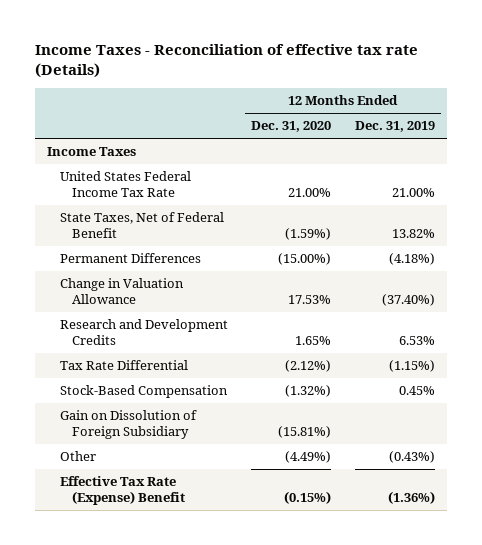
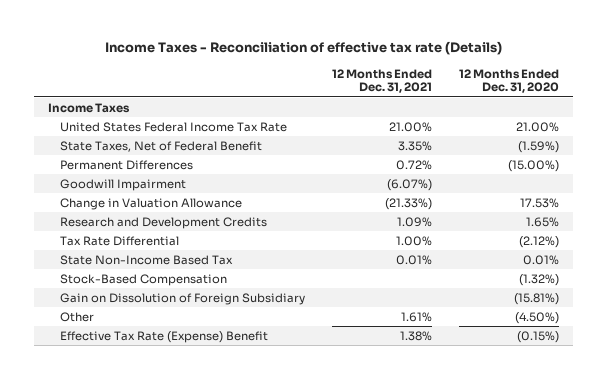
- | 12 Months Ended Dec. 31, 2020 | 12 Months Ended Dec. 31, 2019
+ | 12 Months Ended Dec. 31, 2021 | 12 Months Ended Dec. 31, 2020
+ Goodwill Impairment | (6.07%) |
+ State Non-Income Based Tax | 0.01% | 0.01%
- Other | (4.49%) | (0.43%)
+ Other | 1.61% | (4.50%)

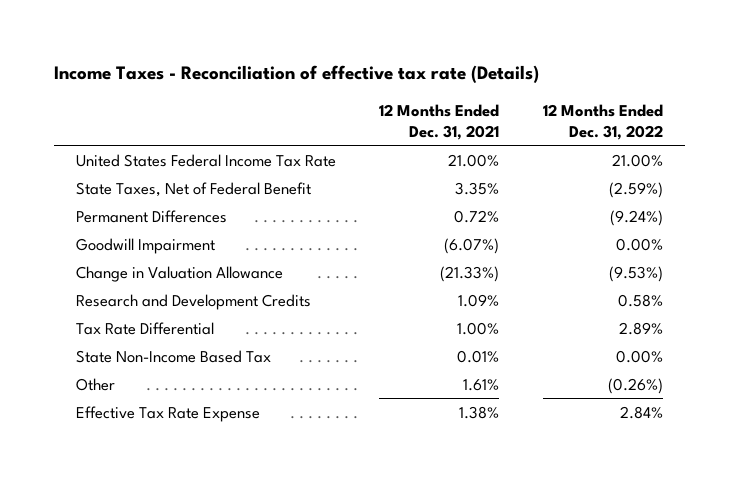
- | 12 Months Ended Dec. 31, 2021 | 12 Months Ended Dec. 31, 2020
+ | 12 Months Ended Dec. 31, 2021 | 12 Months Ended Dec. 31, 2022
- Income Taxes
- Stock-Based Compensation | | (1.32%)
- Gain on Dissolution of Foreign Subsidiary | | (15.81%)
- Effective Tax Rate (Expense) Benefit | 1.38% | (0.15%)
+ Effective Tax Rate Expense | 1.38% | 2.84%

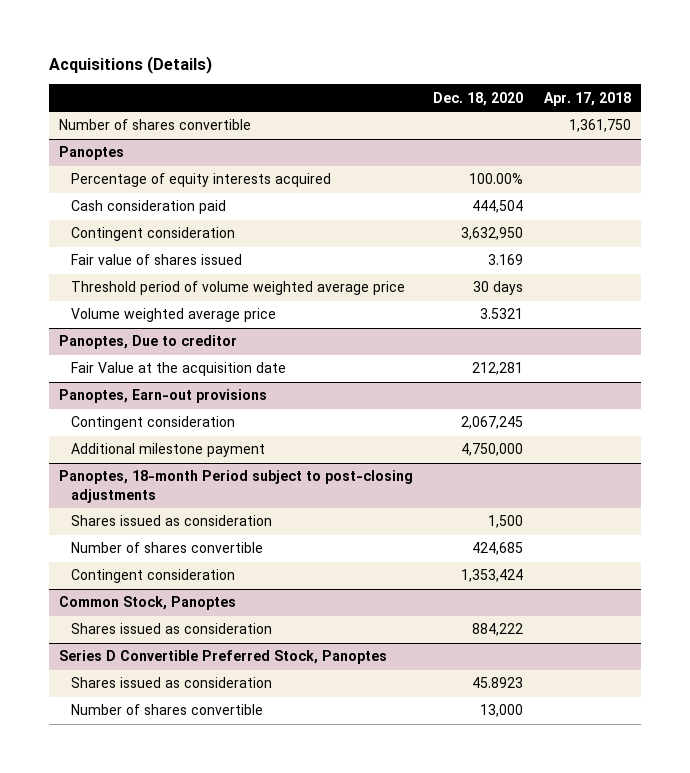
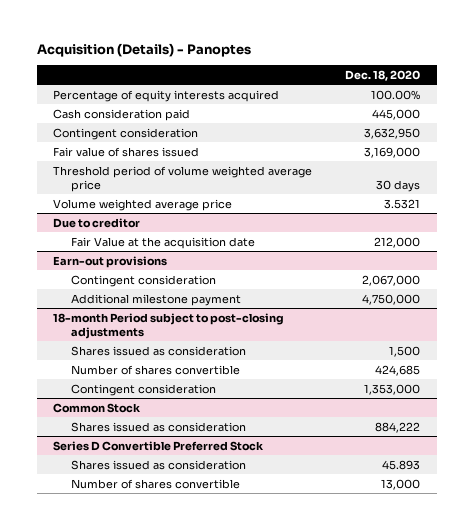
- Acquisitions (Details)
+ Acquisition (Details) - Panoptes
- | Dec. 18, 2020 | Apr. 17, 2018
+ | Dec. 18, 2020
- Number of shares convertible | | 1,361,750
- Panoptes
- Cash consideration paid | 444,504 |
+ Cash consideration paid | 445,000
- Fair value of shares issued | 3.169 |
+ Fair value of shares issued | 3,169,000
- Panoptes, Due to creditor
- Fair Value at the acquisition date | 212,281 |
- Panoptes, Earn-out provisions
- Contingent consideration | 2,067,245 |
+ Due to creditor
+ Fair Value at the acquisition date | 212,000
+ Earn-out provisions
+ Contingent consideration | 2,067,000
- Panoptes, 18-month Period subject to post-closing adjustments
+ 18-month Period subject to post-closing adjustments
- Contingent consideration | 1,353,424 |
- Common Stock, Panoptes
+ Contingent consideration | 1,353,000
+ Common Stock
- Series D Convertible Preferred Stock, Panoptes
- Shares issued as consideration | 45.8923 |
+ Series D Convertible Preferred Stock
+ Shares issued as consideration | 45.893

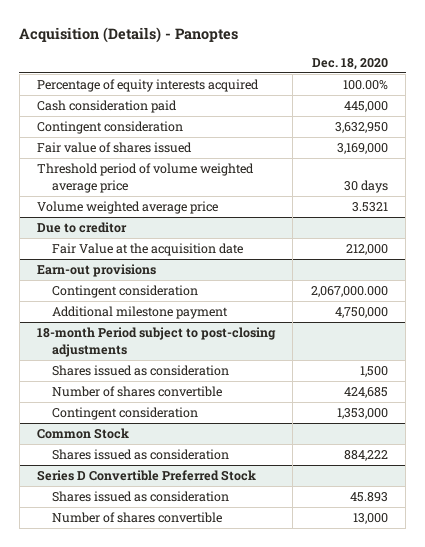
@ Earn-out provisions
- Contingent consideration | 2,067,000
+ Contingent consideration | 2,067,000.000

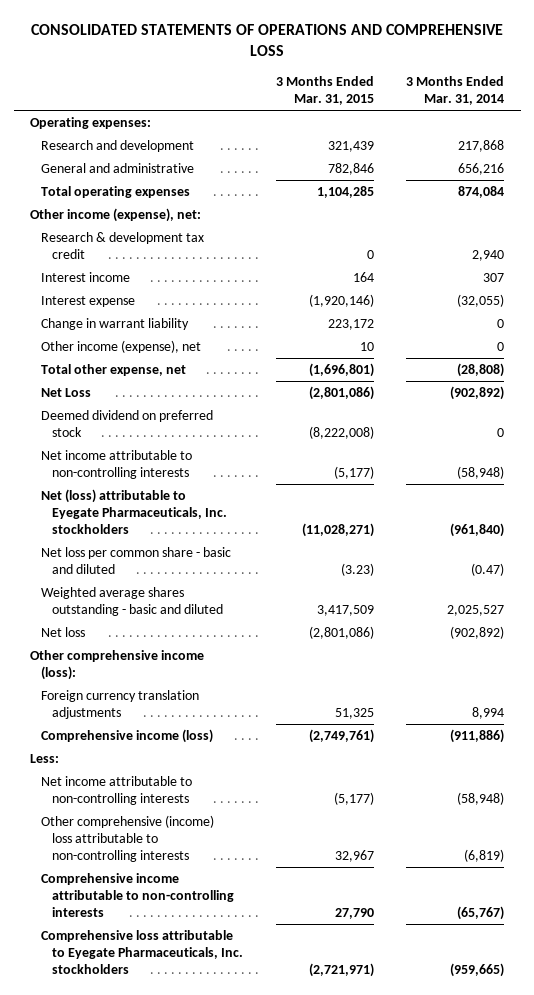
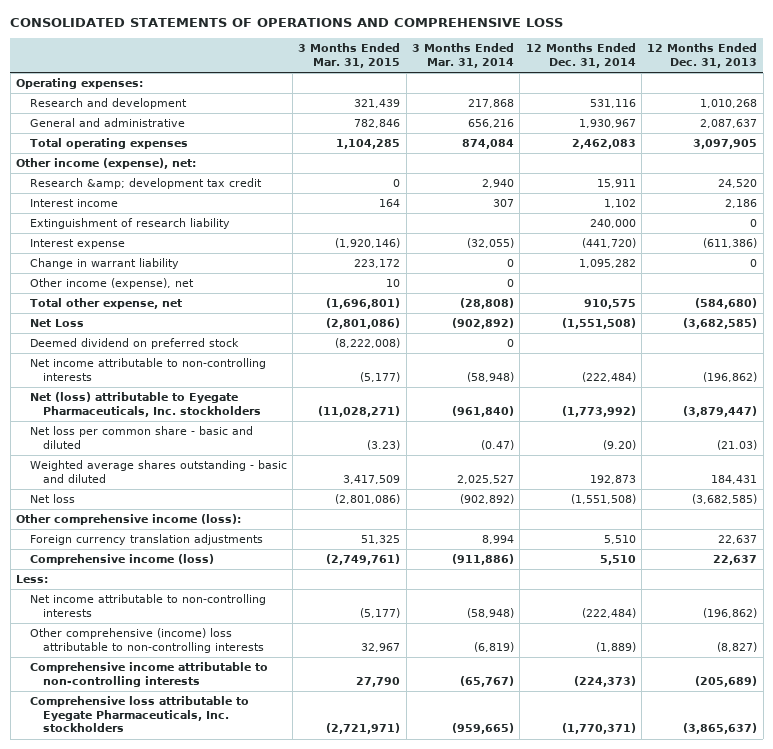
- | 3 Months Ended Mar. 31, 2015 | 3 Months Ended Mar. 31, 2014
+ | 3 Months Ended Mar. 31, 2015 | 3 Months Ended Mar. 31, 2014 | 12 Months Ended Dec. 31, 2014 | 12 Months Ended Dec. 31, 2013
- Research & development tax credit | 0 | 2,940
+ Research &amp; development tax credit | 0 | 2,940 | 15,911 | 24,520
+ Extinguishment of research liability | | | 240,000 | 0

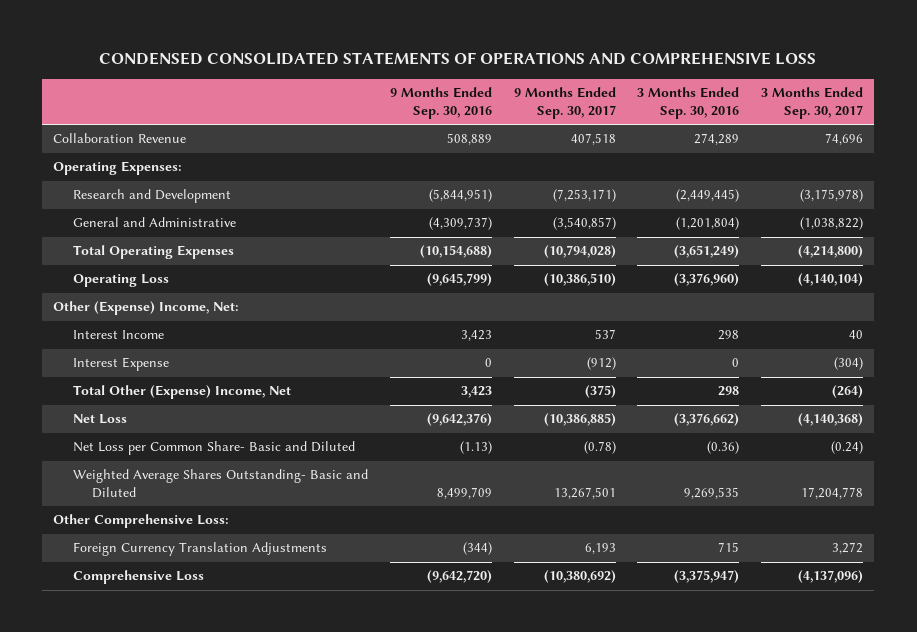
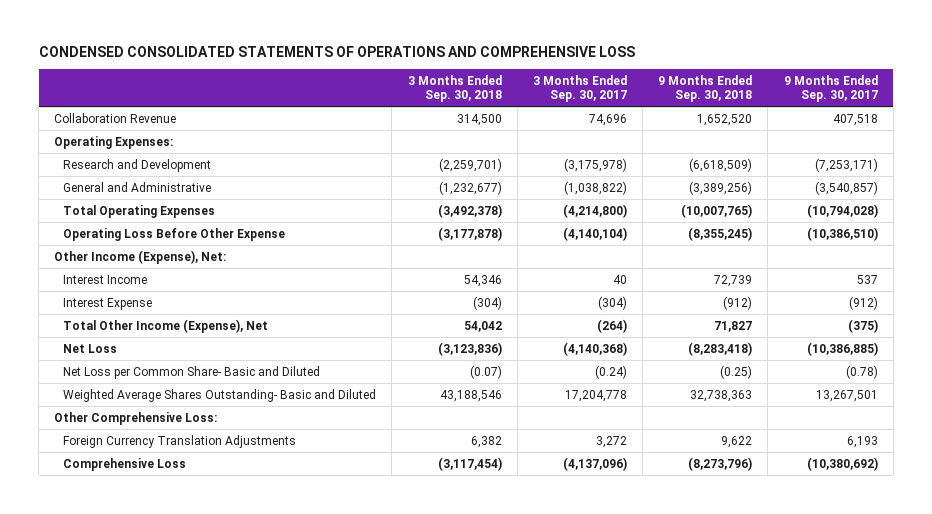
- | 9 Months Ended Sep. 30, 2016 | 9 Months Ended Sep. 30, 2017 | 3 Months Ended Sep. 30, 2016 | 3 Months Ended Sep. 30, 2017
+ | 3 Months Ended Sep. 30, 2018 | 3 Months Ended Sep. 30, 2017 | 9 Months Ended Sep. 30, 2018 | 9 Months Ended Sep. 30, 2017
- Operating Loss | (9,645,799) | (10,386,510) | (3,376,960) | (4,140,104)
- Other (Expense) Income, Net:
+ Operating Loss Before Other Expense | (3,177,878) | (4,140,104) | (8,355,245) | (10,386,510)
+ Other Income (Expense), Net:
- Total Other (Expense) Income, Net | 3,423 | (375) | 298 | (264)
+ Total Other Income (Expense), Net | 54,042 | (264) | 71,827 | (375)

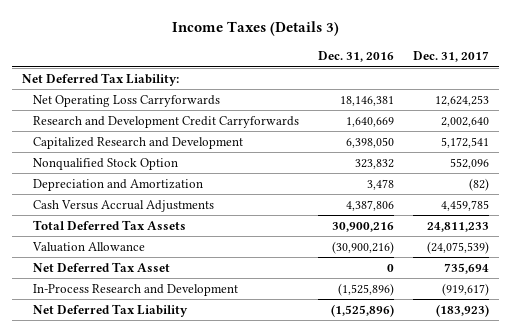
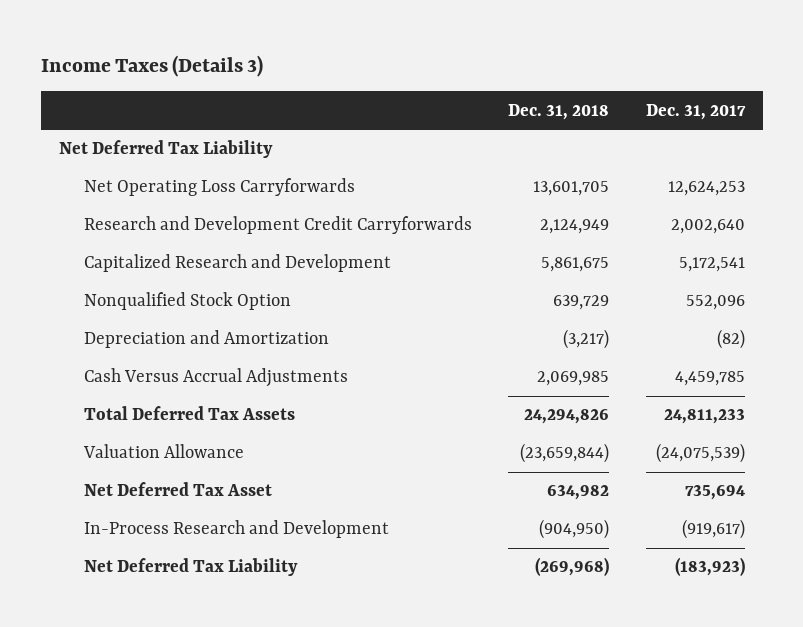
- | Dec. 31, 2016 | Dec. 31, 2017
+ | Dec. 31, 2018 | Dec. 31, 2017
- Net Deferred Tax Liability:
+ Net Deferred Tax Liability

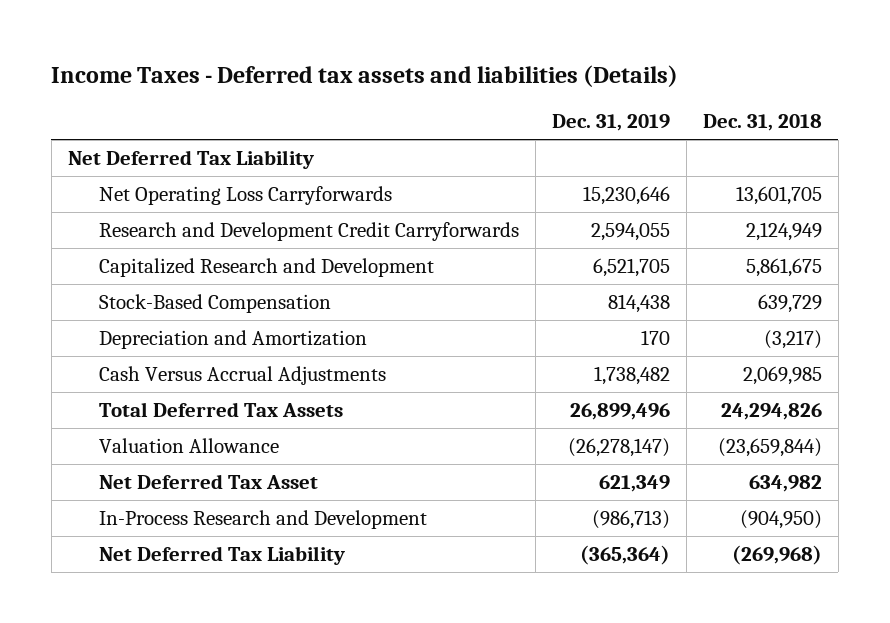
- Income Taxes (Details 3)
+ Income Taxes - Deferred tax assets and liabilities (Details)
- | Dec. 31, 2018 | Dec. 31, 2017
+ | Dec. 31, 2019 | Dec. 31, 2018
- Nonqualified Stock Option | 639,729 | 552,096
+ Stock-Based Compensation | 814,438 | 639,729

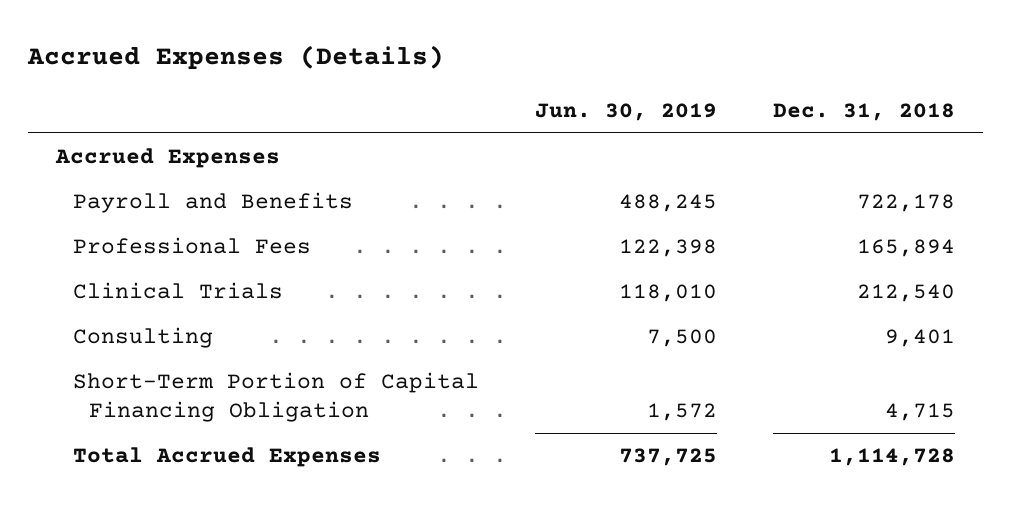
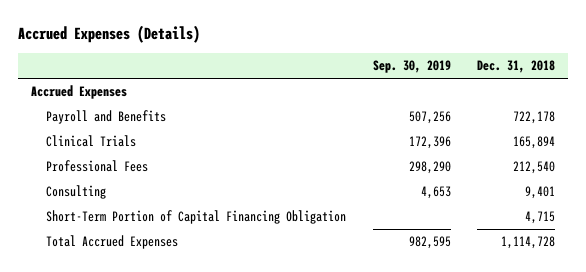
- | Jun. 30, 2019 | Dec. 31, 2018
+ | Sep. 30, 2019 | Dec. 31, 2018
- Professional Fees | 122,398 | 165,894
- Clinical Trials | 118,010 | 212,540
+ Clinical Trials | 172,396 | 165,894
+ Professional Fees | 298,290 | 212,540

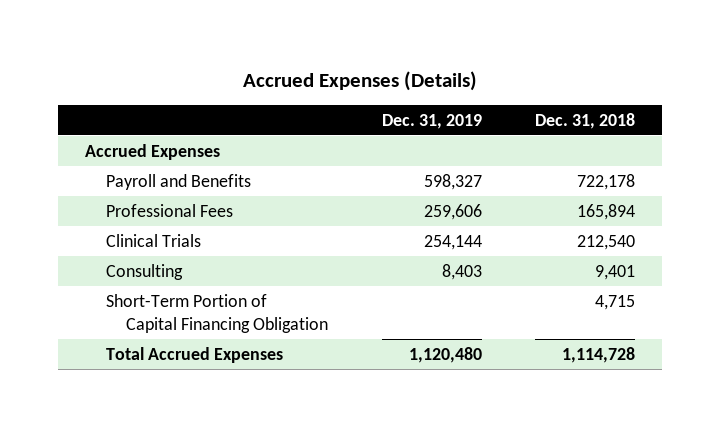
- | Sep. 30, 2019 | Dec. 31, 2018
+ | Dec. 31, 2019 | Dec. 31, 2018
- Clinical Trials | 172,396 | 165,894
- Professional Fees | 298,290 | 212,540
+ Professional Fees | 259,606 | 165,894
+ Clinical Trials | 254,144 | 212,540

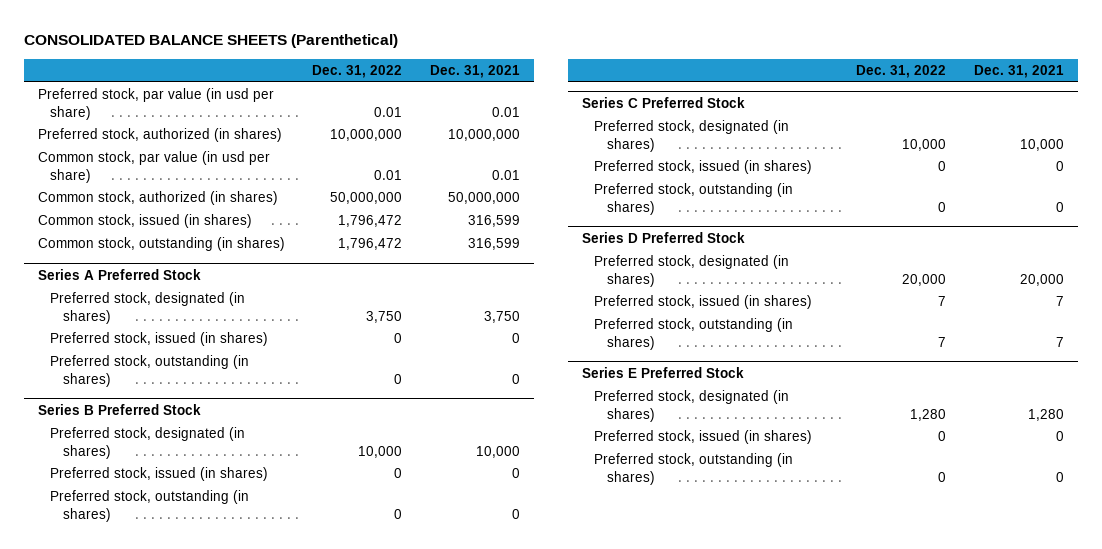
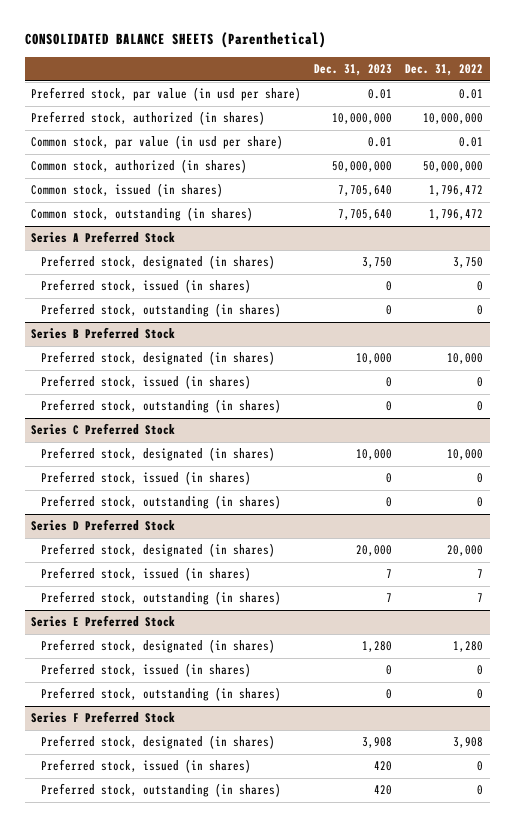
- | Dec. 31, 2022 | Dec. 31, 2021
+ | Dec. 31, 2023 | Dec. 31, 2022
+ Series F Preferred Stock
+ Preferred stock, designated (in shares) | 3,908 | 3,908
+ Preferred stock, issued (in shares) | 420 | 0
+ Preferred stock, outstanding (in shares) | 420 | 0

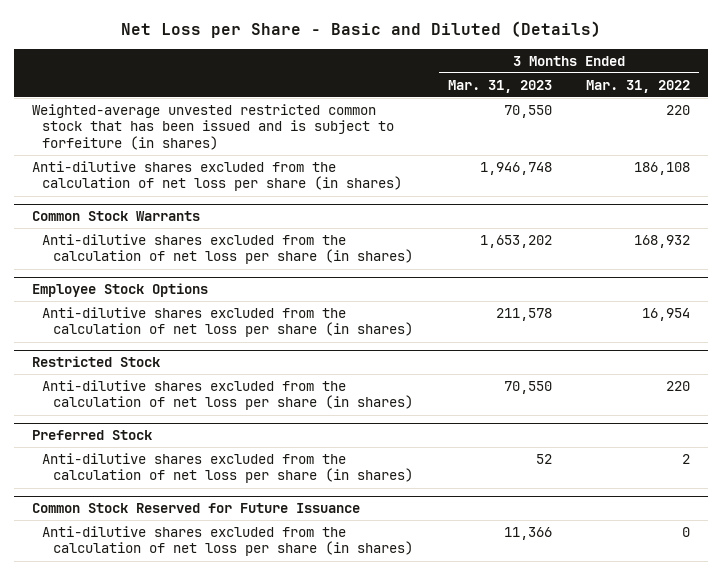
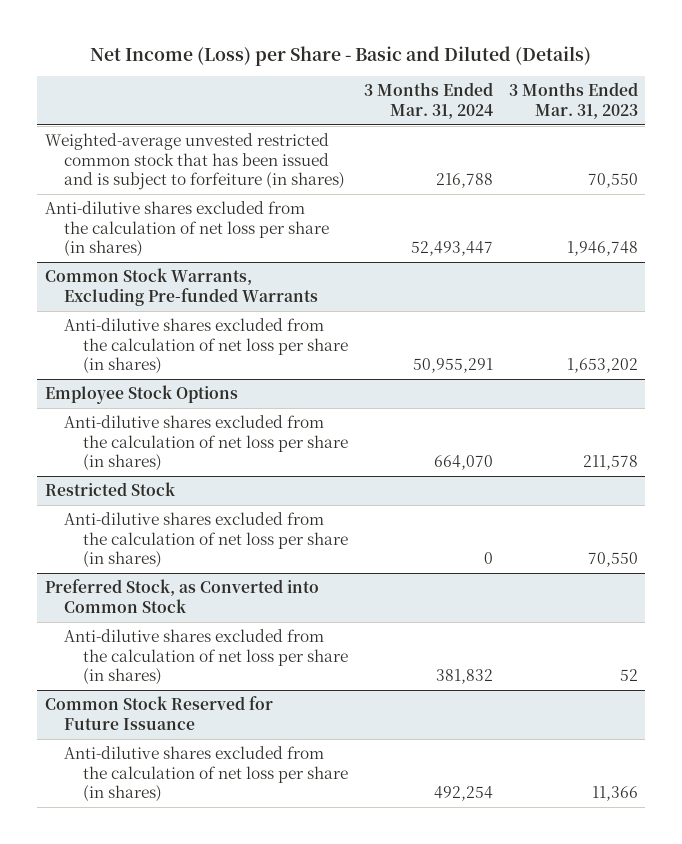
- Net Loss per Share - Basic and Diluted (Details)
+ Net Income (Loss) per Share - Basic and Diluted (Details)
- | 3 Months Ended Mar. 31, 2023 | 3 Months Ended Mar. 31, 2022
+ | 3 Months Ended Mar. 31, 2024 | 3 Months Ended Mar. 31, 2023
- Common Stock Warrants
+ Common Stock Warrants, Excluding Pre-funded Warrants
- Preferred Stock
+ Preferred Stock, as Converted into Common Stock

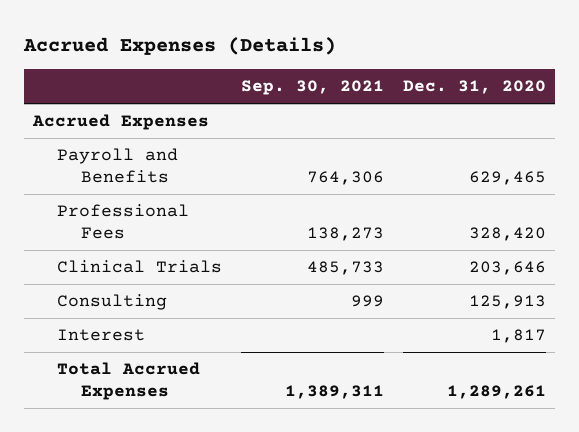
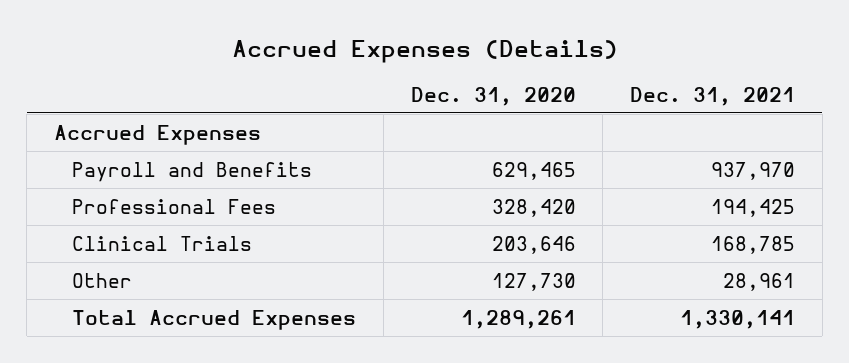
- | Sep. 30, 2021 | Dec. 31, 2020
+ | Dec. 31, 2020 | Dec. 31, 2021
- Consulting | 999 | 125,913
- Interest | | 1,817
+ Other | 127,730 | 28,961

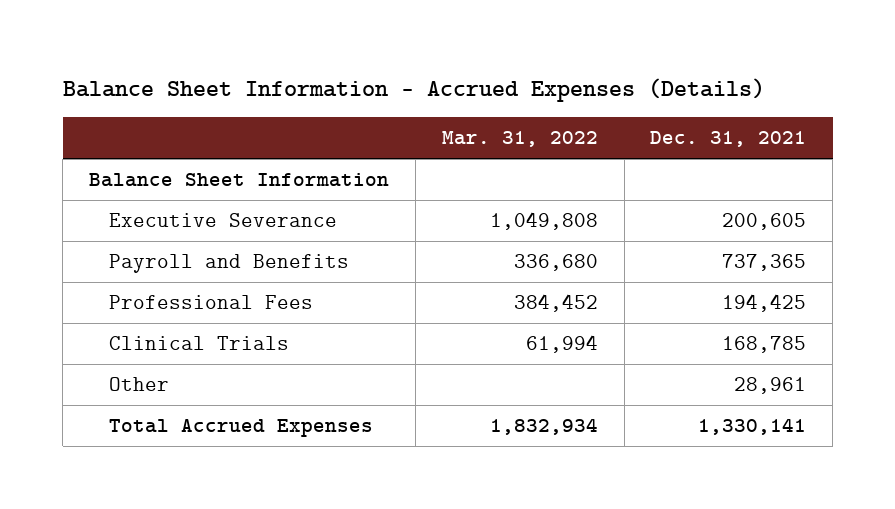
- Accrued Expenses (Details)
+ Balance Sheet Information - Accrued Expenses (Details)
- | Dec. 31, 2020 | Dec. 31, 2021
+ | Mar. 31, 2022 | Dec. 31, 2021
- Accrued Expenses
- Payroll and Benefits | 629,465 | 937,970
+ Balance Sheet Information
+ Executive Severance | 1,049,808 | 200,605
+ Payroll and Benefits | 336,680 | 737,365

